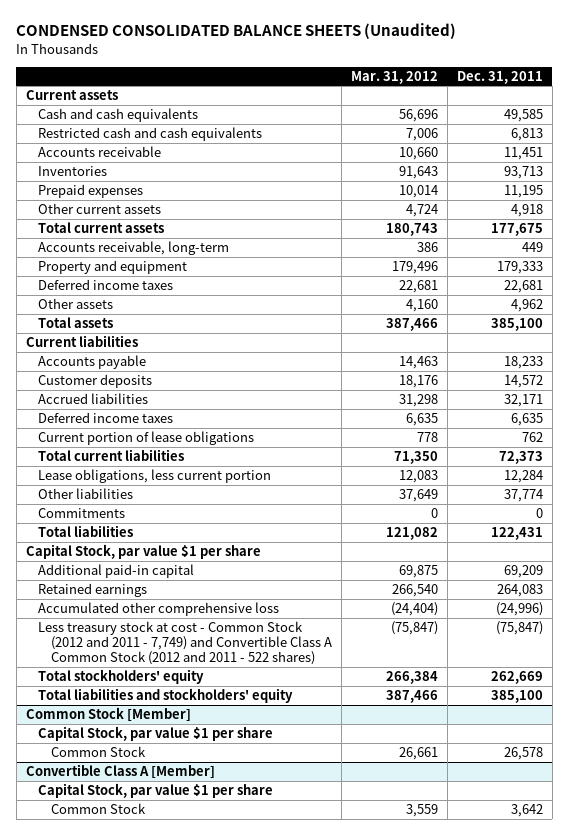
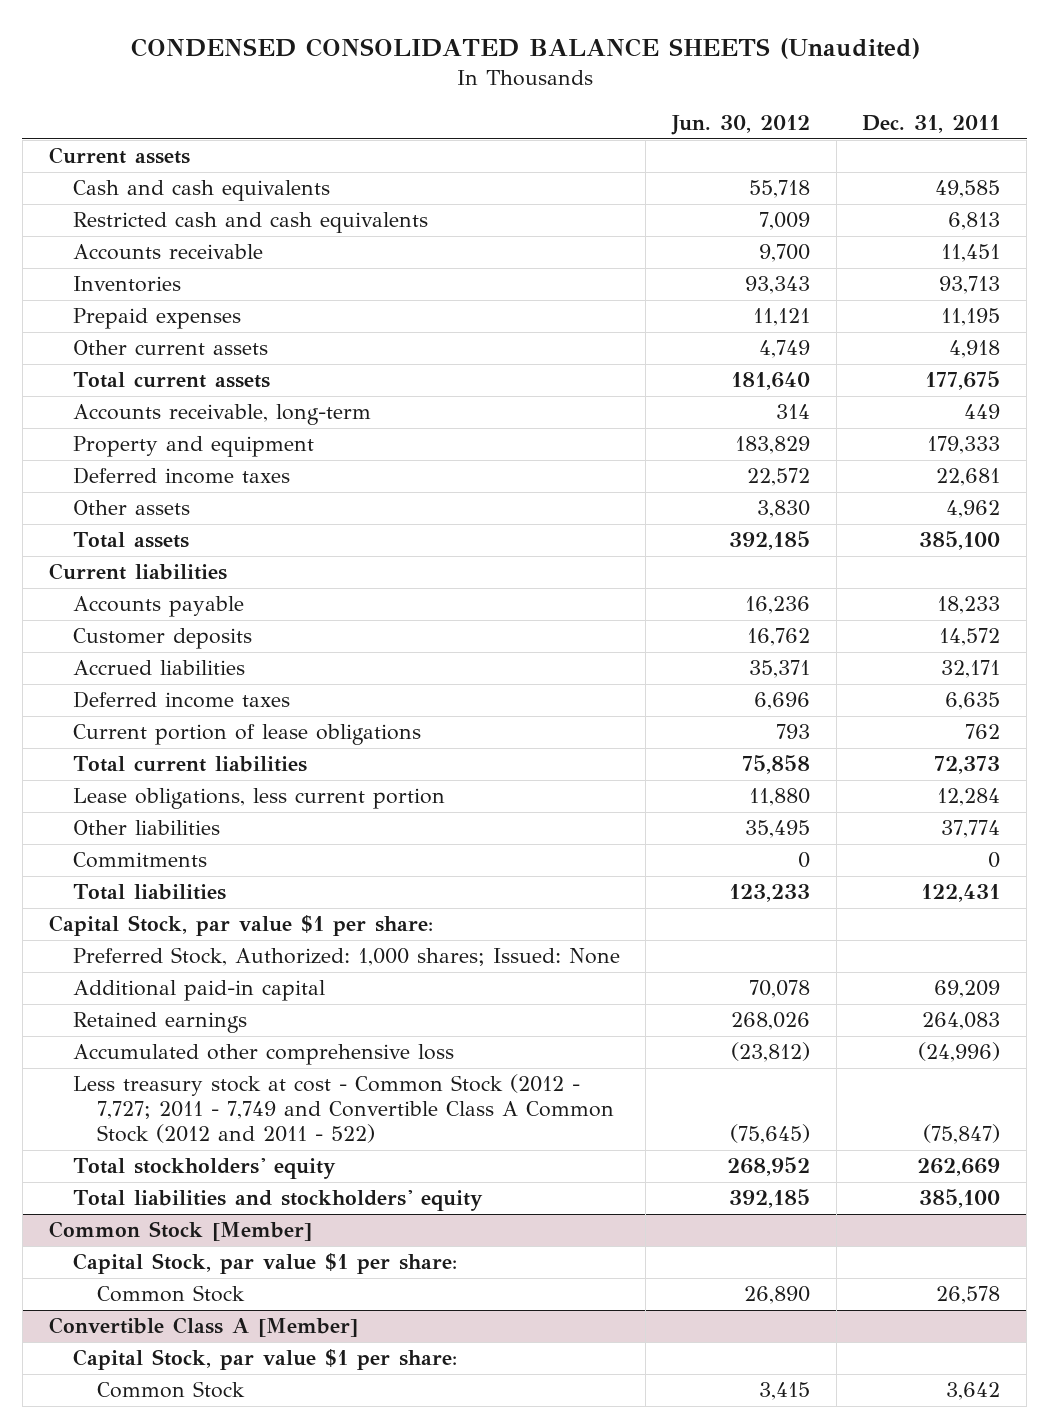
- | Mar. 31, 2012 | Dec. 31, 2011
+ | Jun. 30, 2012 | Dec. 31, 2011
- Capital Stock, par value $1 per share
+ Capital Stock, par value $1 per share:
+ Preferred Stock, Authorized: 1,000 shares; Issued: None
- Less treasury stock at cost - Common Stock (2012 and 2011 - 7,749) and Convertible Class A Common Stock (2012 and 2011 - 522 shares) | (75,847) | (75,847)
+ Less treasury stock at cost - Common Stock (2012 - 7,727; 2011 - 7,749 and Convertible Class A Common Stock (2012 and 2011 - 522) | (75,645) | (75,847)
@ Common Stock [Member]
- Capital Stock, par value $1 per share
+ Capital Stock, par value $1 per share:
@ Convertible Class A [Member]
- Capital Stock, par value $1 per share
+ Capital Stock, par value $1 per share:

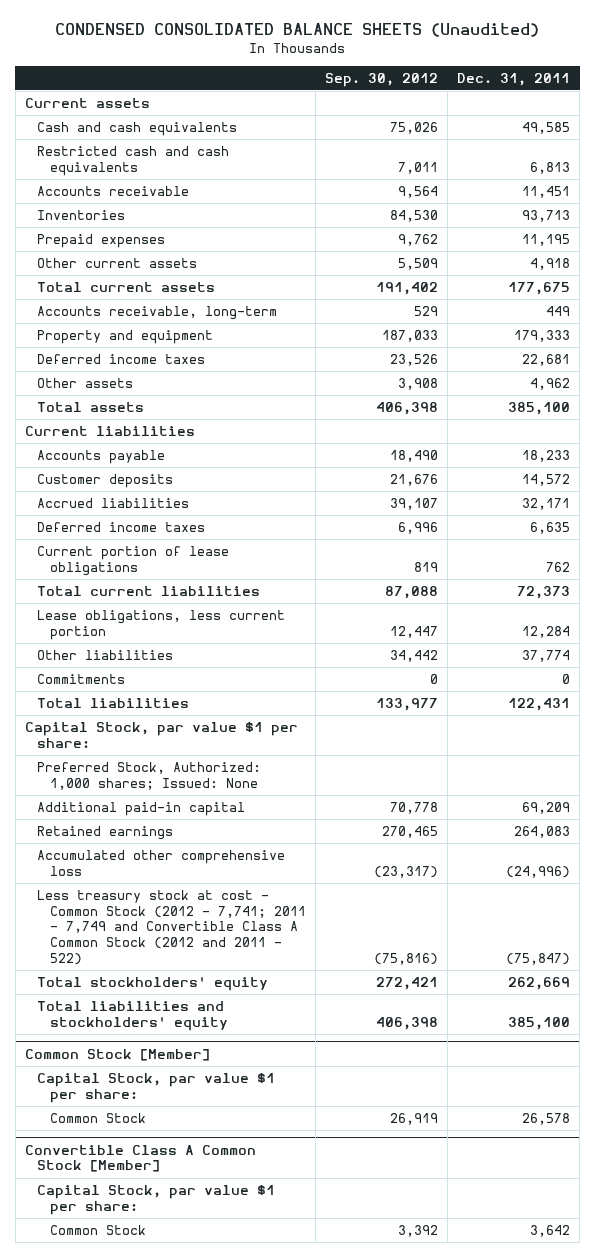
- | Jun. 30, 2012 | Dec. 31, 2011
+ | Sep. 30, 2012 | Dec. 31, 2011
- Less treasury stock at cost - Common Stock (2012 - 7,727; 2011 - 7,749 and Convertible Class A Common Stock (2012 and 2011 - 522) | (75,645) | (75,847)
+ Less treasury stock at cost - Common Stock (2012 - 7,741; 2011 - 7,749 and Convertible Class A Common Stock (2012 and 2011 - 522) | (75,816) | (75,847)
- Convertible Class A [Member]
+ Convertible Class A Common Stock [Member]

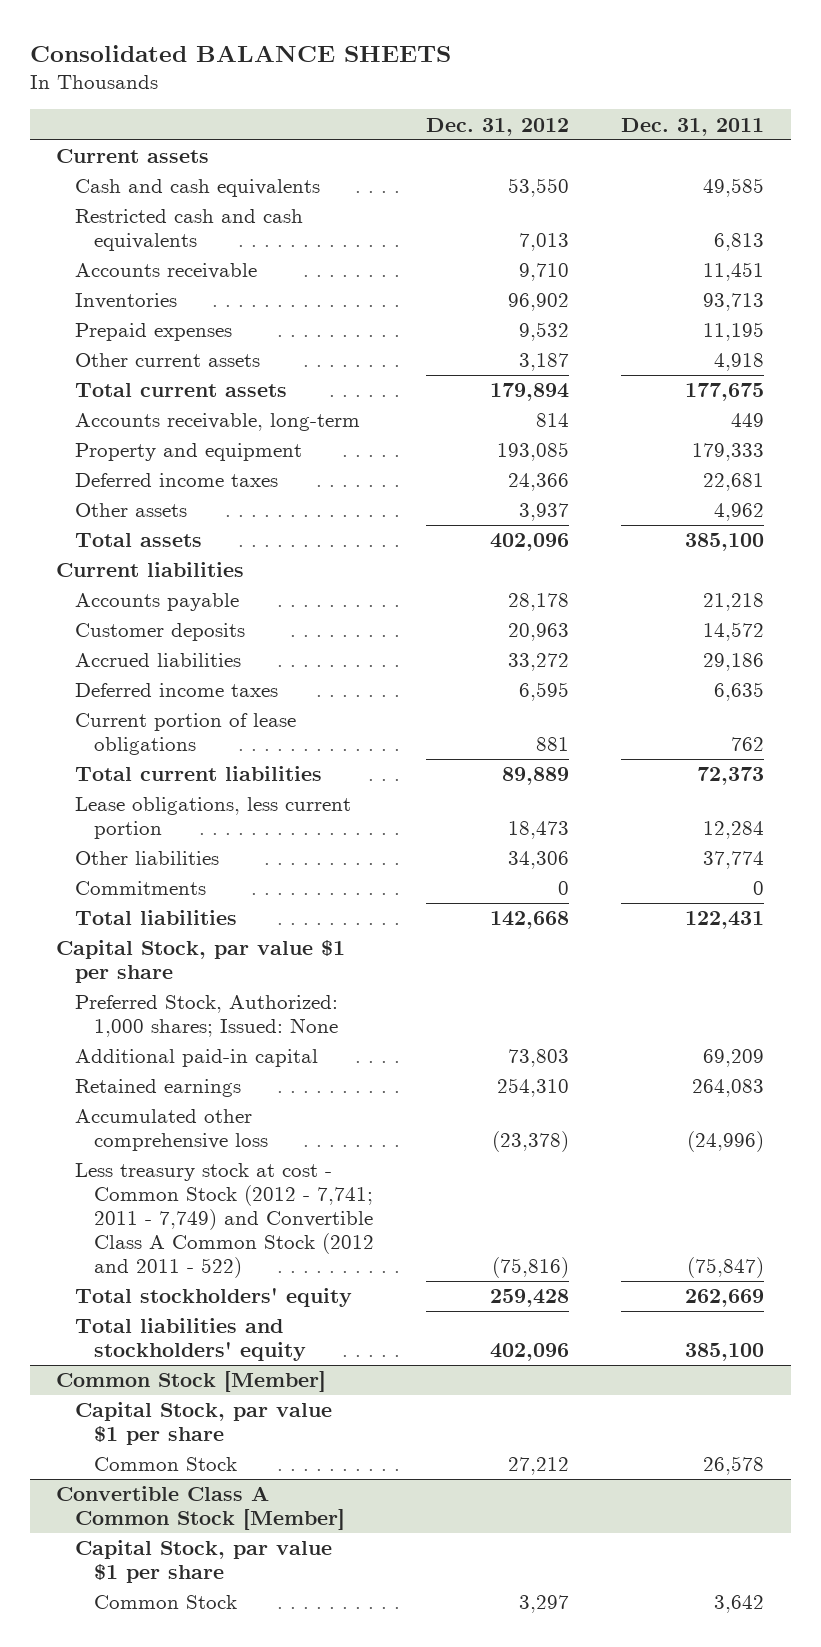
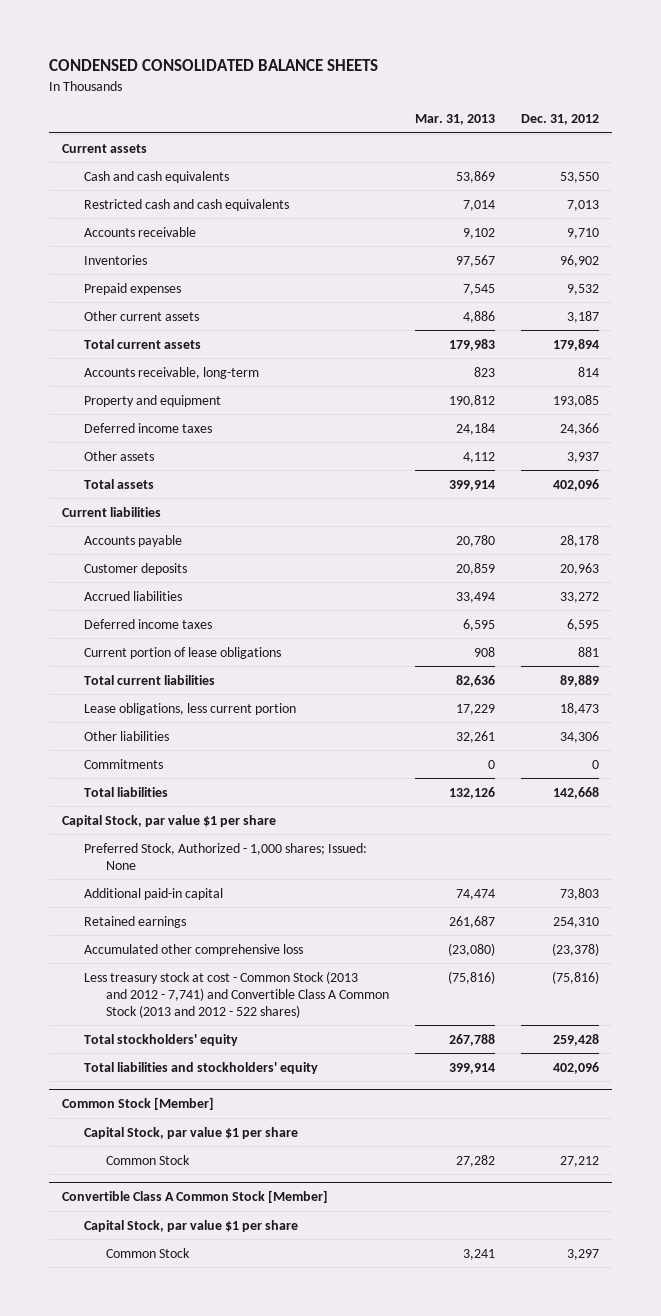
- Consolidated BALANCE SHEETS
+ CONDENSED CONSOLIDATED BALANCE SHEETS
- | Dec. 31, 2012 | Dec. 31, 2011
+ | Mar. 31, 2013 | Dec. 31, 2012
- Preferred Stock, Authorized: 1,000 shares; Issued: None
+ Preferred Stock, Authorized - 1,000 shares; Issued: None
- Less treasury stock at cost - Common Stock (2012 - 7,741; 2011 - 7,749) and Convertible Class A Common Stock (2012 and 2011 - 522) | (75,816) | (75,847)
+ Less treasury stock at cost - Common Stock (2013 and 2012 - 7,741) and Convertible Class A Common Stock (2013 and 2012 - 522 shares) | (75,816) | (75,816)

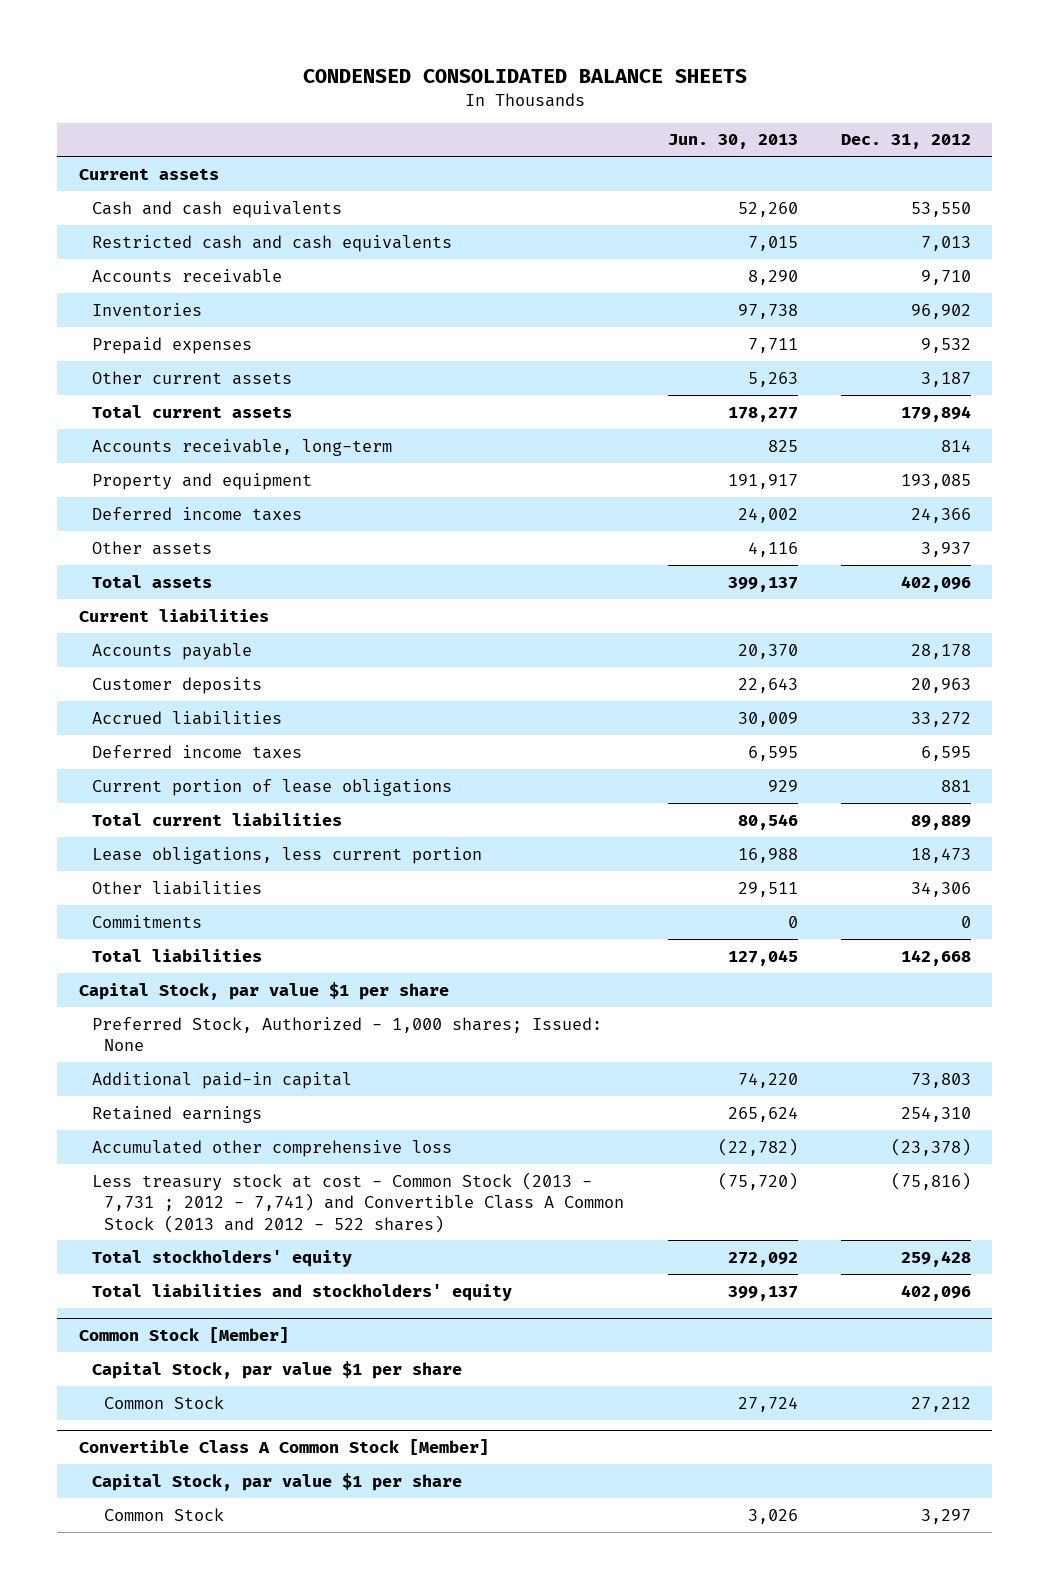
- | Mar. 31, 2013 | Dec. 31, 2012
+ | Jun. 30, 2013 | Dec. 31, 2012
- Less treasury stock at cost - Common Stock (2013 and 2012 - 7,741) and Convertible Class A Common Stock (2013 and 2012 - 522 shares) | (75,816) | (75,816)
+ Less treasury stock at cost - Common Stock (2013 - 7,731 ; 2012 - 7,741) and Convertible Class A Common Stock (2013 and 2012 - 522 shares) | (75,720) | (75,816)

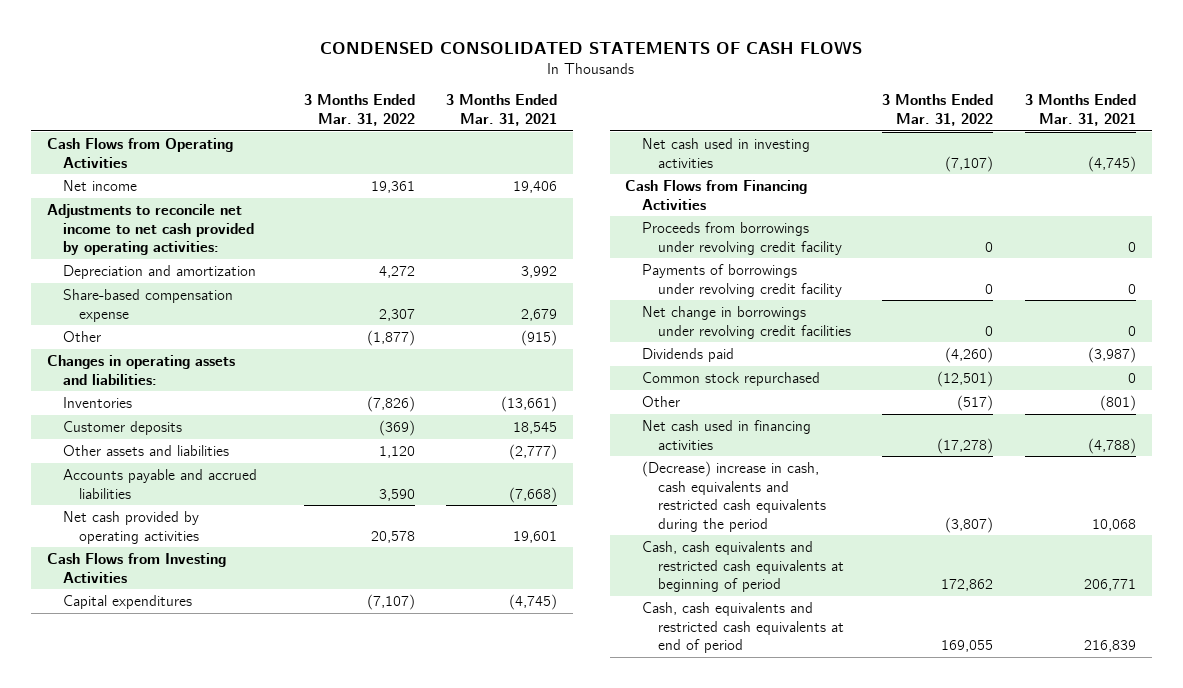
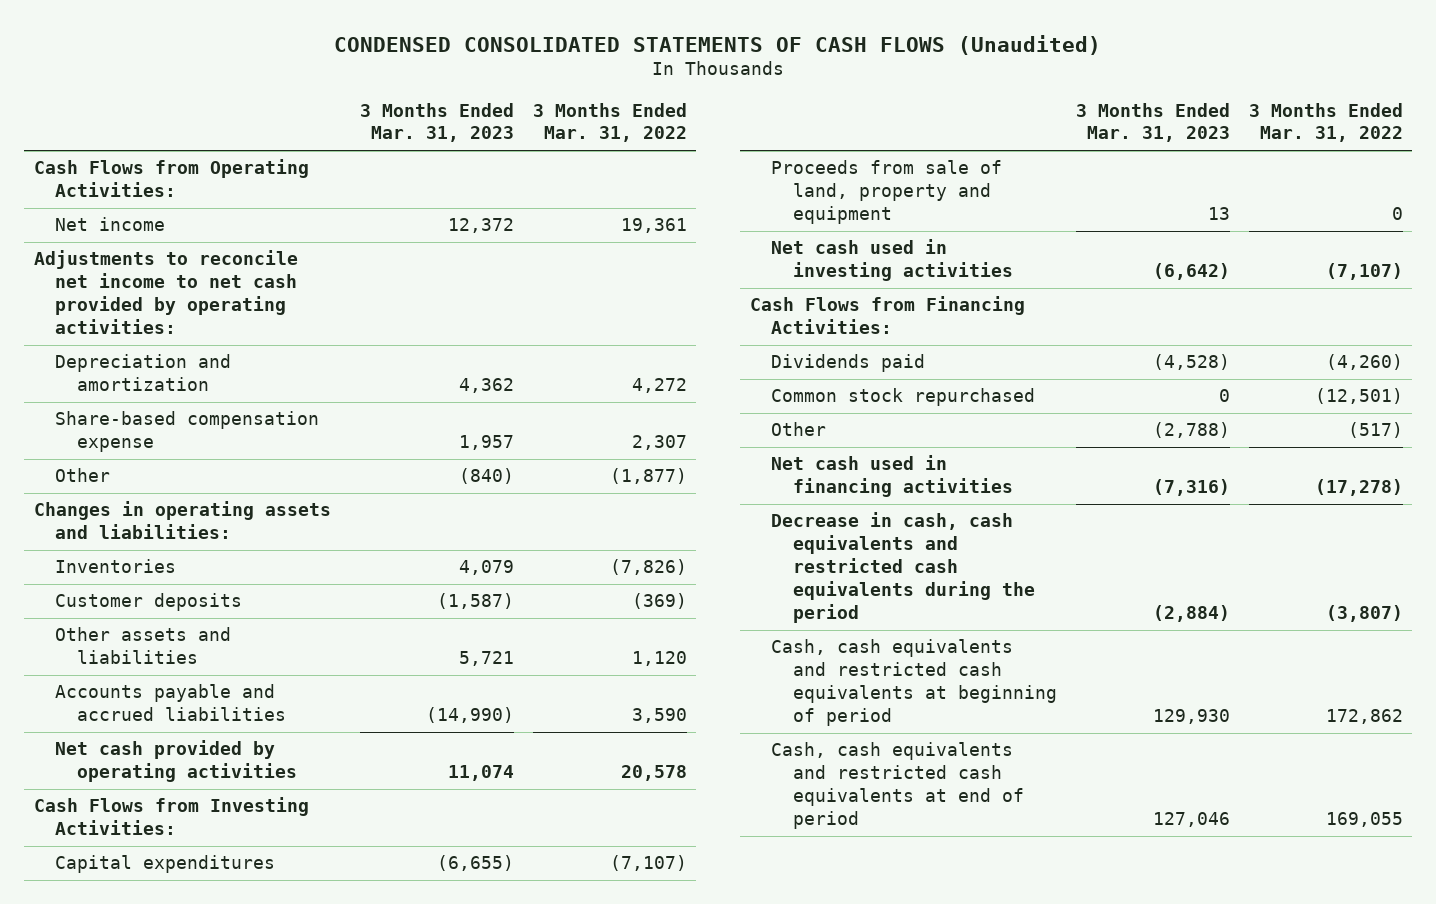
- CONDENSED CONSOLIDATED STATEMENTS OF CASH FLOWS
+ CONDENSED CONSOLIDATED STATEMENTS OF CASH FLOWS (Unaudited)
- | 3 Months Ended Mar. 31, 2022 | 3 Months Ended Mar. 31, 2021
+ | 3 Months Ended Mar. 31, 2023 | 3 Months Ended Mar. 31, 2022
- Cash Flows from Operating Activities
+ Cash Flows from Operating Activities:
- Cash Flows from Investing Activities
+ Cash Flows from Investing Activities:
+ Proceeds from sale of land, property and equipment | 13 | 0
- Cash Flows from Financing Activities
- Proceeds from borrowings under revolving credit facility | 0 | 0
- Payments of borrowings under revolving credit facility | 0 | 0
- Net change in borrowings under revolving credit facilities | 0 | 0
+ Cash Flows from Financing Activities:
- (Decrease) increase in cash, cash equivalents and restricted cash equivalents during the period | (3,807) | 10,068
+ Decrease in cash, cash equivalents and restricted cash equivalents during the period | (2,884) | (3,807)

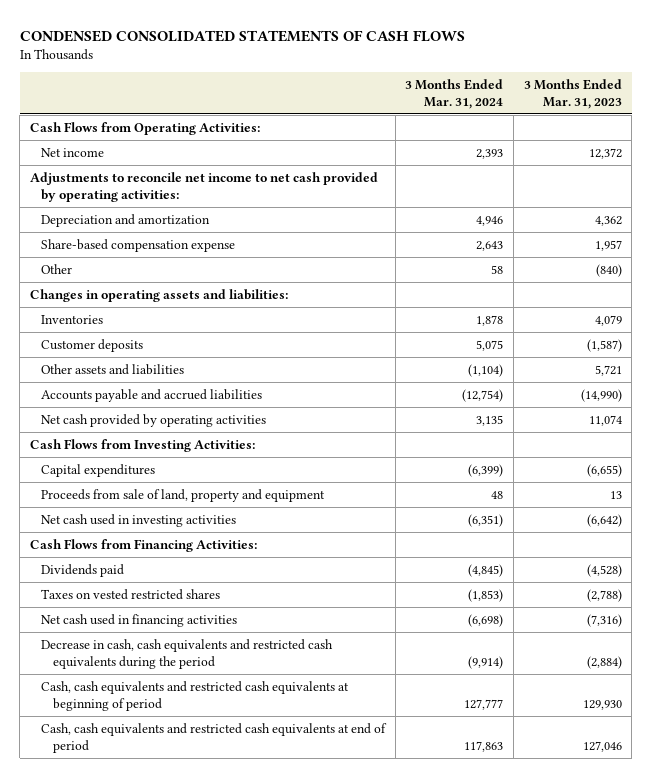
- CONDENSED CONSOLIDATED STATEMENTS OF CASH FLOWS (Unaudited)
+ CONDENSED CONSOLIDATED STATEMENTS OF CASH FLOWS
- | 3 Months Ended Mar. 31, 2023 | 3 Months Ended Mar. 31, 2022
+ | 3 Months Ended Mar. 31, 2024 | 3 Months Ended Mar. 31, 2023
- Common stock repurchased | 0 | (12,501)
- Other | (2,788) | (517)
+ Taxes on vested restricted shares | (1,853) | (2,788)

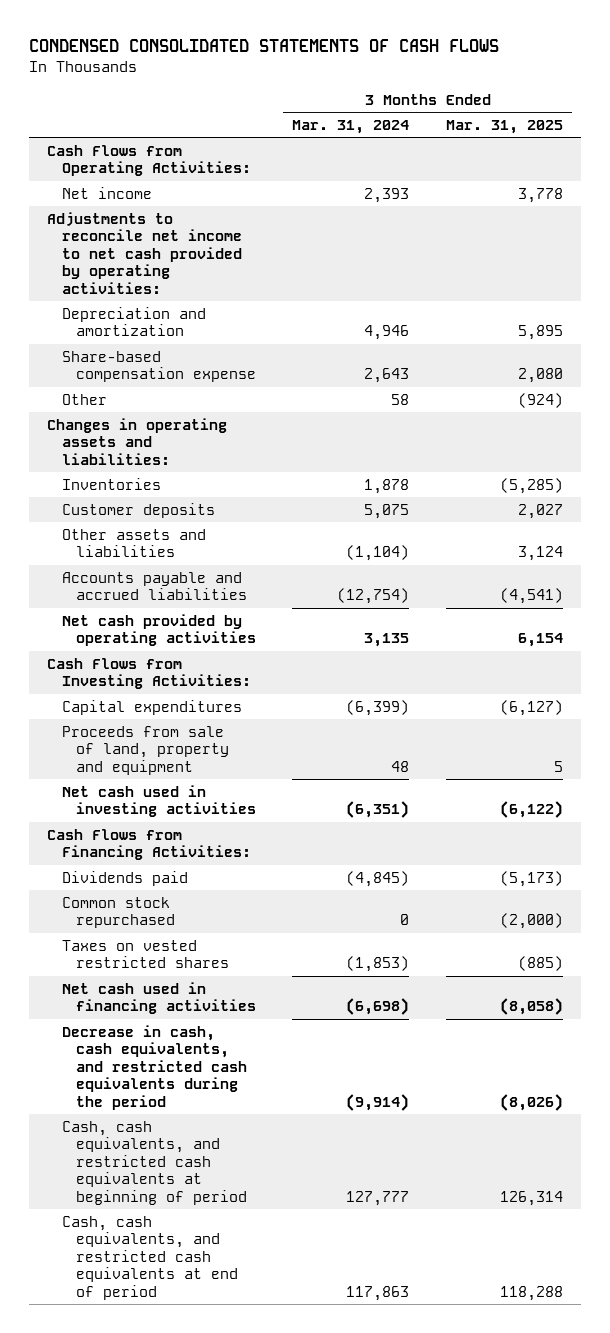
- | 3 Months Ended Mar. 31, 2024 | 3 Months Ended Mar. 31, 2023
+ | 3 Months Ended Mar. 31, 2024 | 3 Months Ended Mar. 31, 2025
+ Common stock repurchased | 0 | (2,000)
- Decrease in cash, cash equivalents and restricted cash equivalents during the period | (9,914) | (2,884)
- Cash, cash equivalents and restricted cash equivalents at beginning of period | 127,777 | 129,930
- Cash, cash equivalents and restricted cash equivalents at end of period | 117,863 | 127,046
+ Decrease in cash, cash equivalents, and restricted cash equivalents during the period | (9,914) | (8,026)
+ Cash, cash equivalents, and restricted cash equivalents at beginning of period | 127,777 | 126,314
+ Cash, cash equivalents, and restricted cash equivalents at end of period | 117,863 | 118,288

